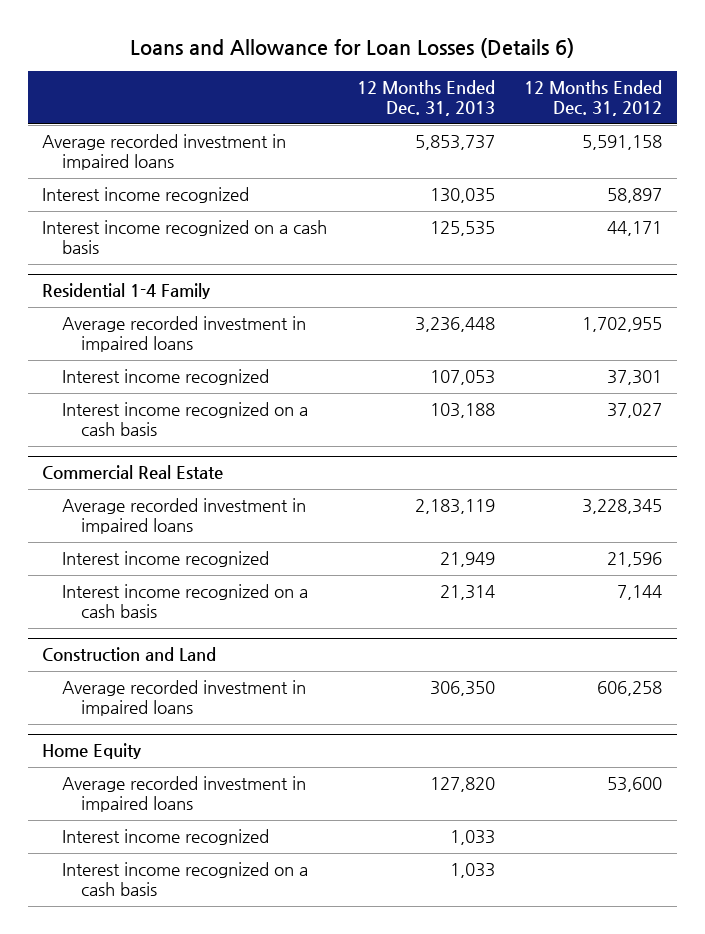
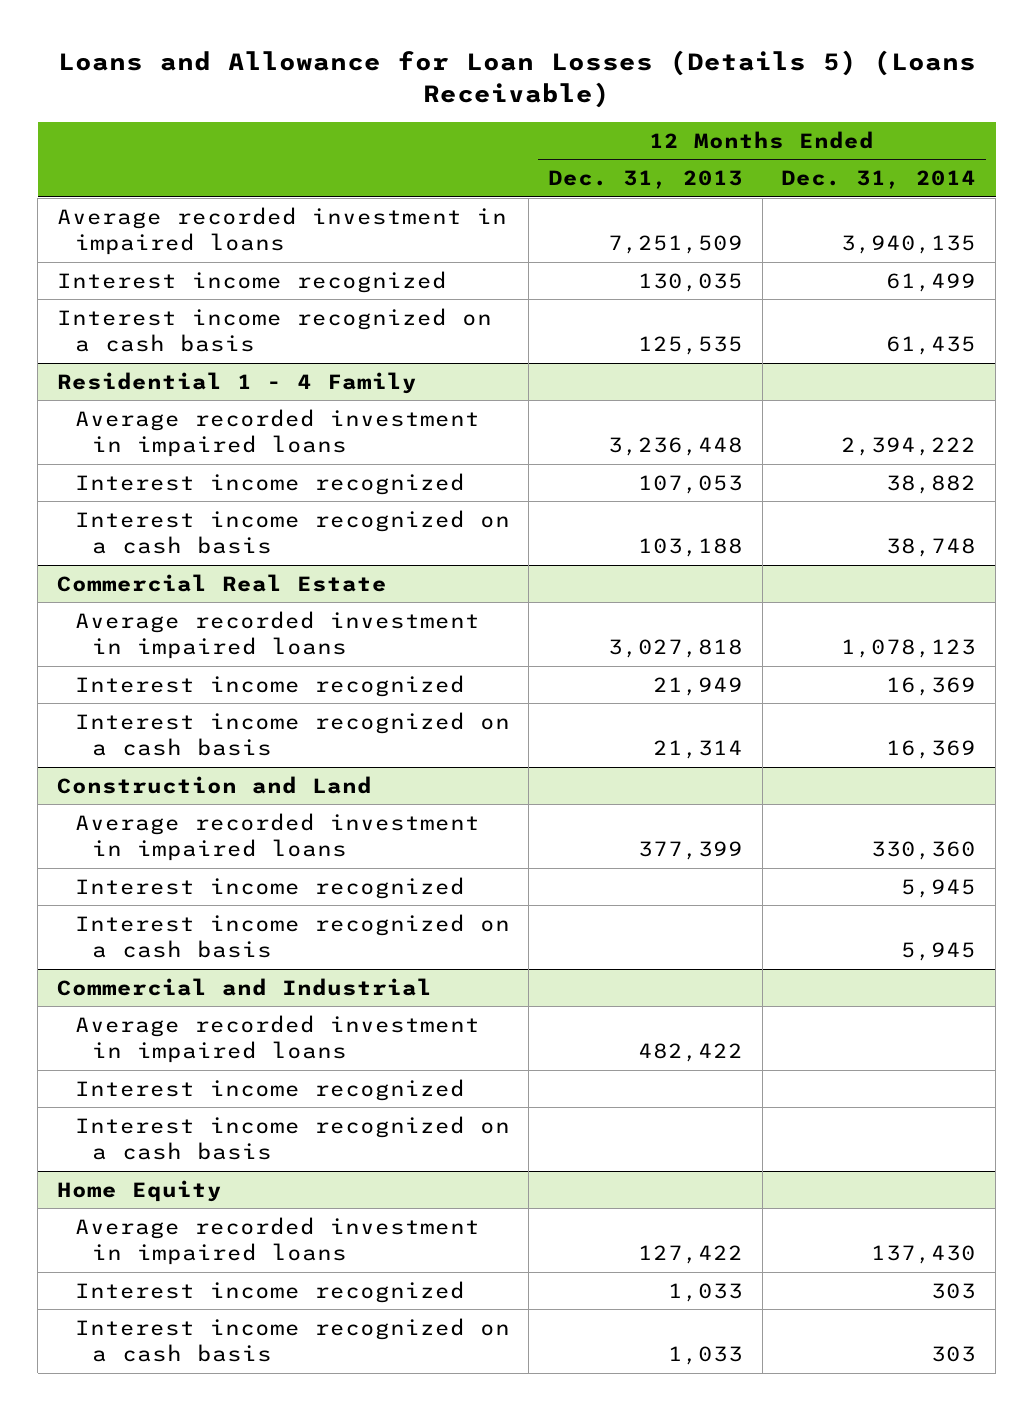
- Loans and Allowance for Loan Losses (Details 6)
+ Loans and Allowance for Loan Losses (Details 5) (Loans Receivable)
- | 12 Months Ended Dec. 31, 2013 | 12 Months Ended Dec. 31, 2012
+ | 12 Months Ended Dec. 31, 2013 | 12 Months Ended Dec. 31, 2014
- Average recorded investment in impaired loans | 5,853,737 | 5,591,158
+ Average recorded investment in impaired loans | 7,251,509 | 3,940,135
- Residential 1-4 Family
+ Residential 1 - 4 Family
@ Commercial Real Estate
- Average recorded investment in impaired loans | 2,183,119 | 3,228,345
+ Average recorded investment in impaired loans | 3,027,818 | 1,078,123
@ Construction and Land
- Average recorded investment in impaired loans | 306,350 | 606,258
+ Average recorded investment in impaired loans | 377,399 | 330,360
+ Interest income recognized | | 5,945
+ Interest income recognized on a cash basis | | 5,945
+ Commercial and Industrial
+ Average recorded investment in impaired loans | 482,422 |
+ Interest income recognized
+ Interest income recognized on a cash basis
@ Home Equity
- Average recorded investment in impaired loans | 127,820 | 53,600
+ Average recorded investment in impaired loans | 127,422 | 137,430

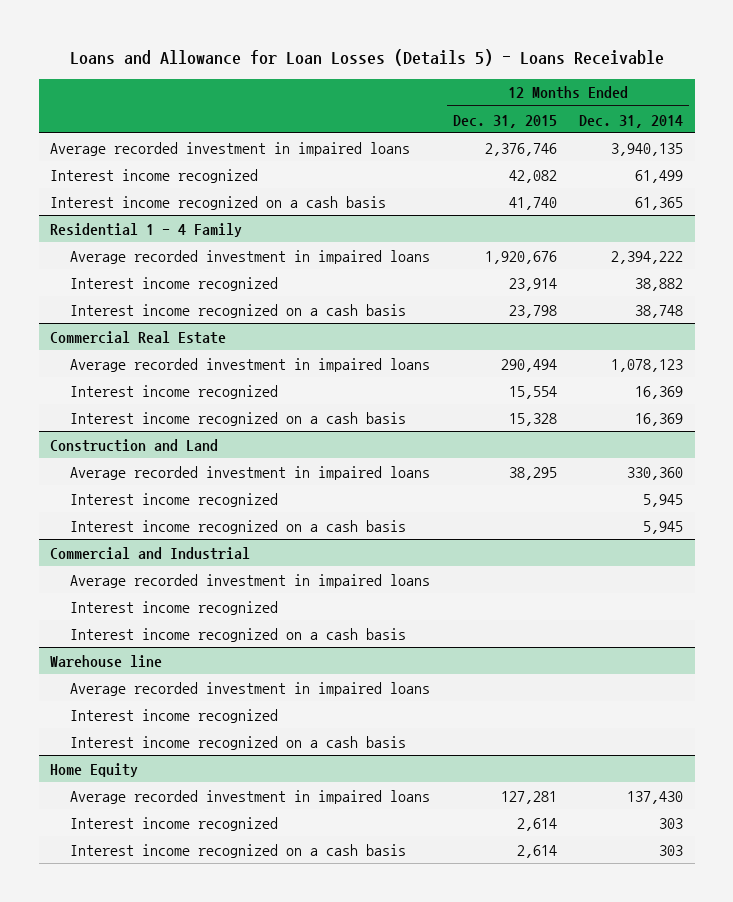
- Loans and Allowance for Loan Losses (Details 5) (Loans Receivable)
+ Loans and Allowance for Loan Losses (Details 5) - Loans Receivable
- | 12 Months Ended Dec. 31, 2013 | 12 Months Ended Dec. 31, 2014
+ | 12 Months Ended Dec. 31, 2015 | 12 Months Ended Dec. 31, 2014
- Interest income recognized on a cash basis | 125,535 | 61,435
+ Interest income recognized on a cash basis | 41,740 | 61,365
+ Warehouse line
+ Average recorded investment in impaired loans
+ Interest income recognized
+ Interest income recognized on a cash basis

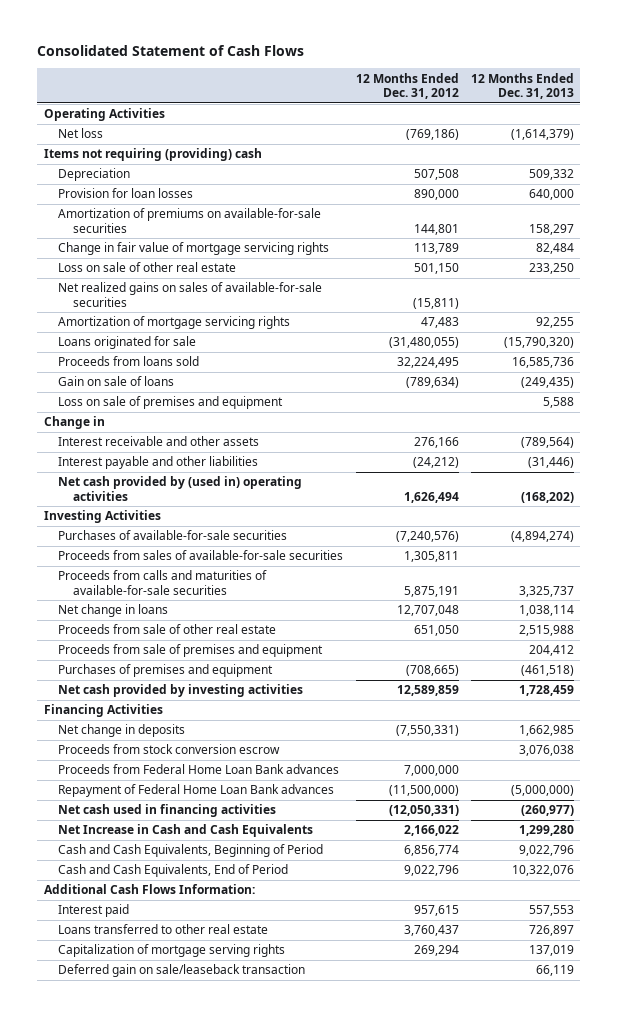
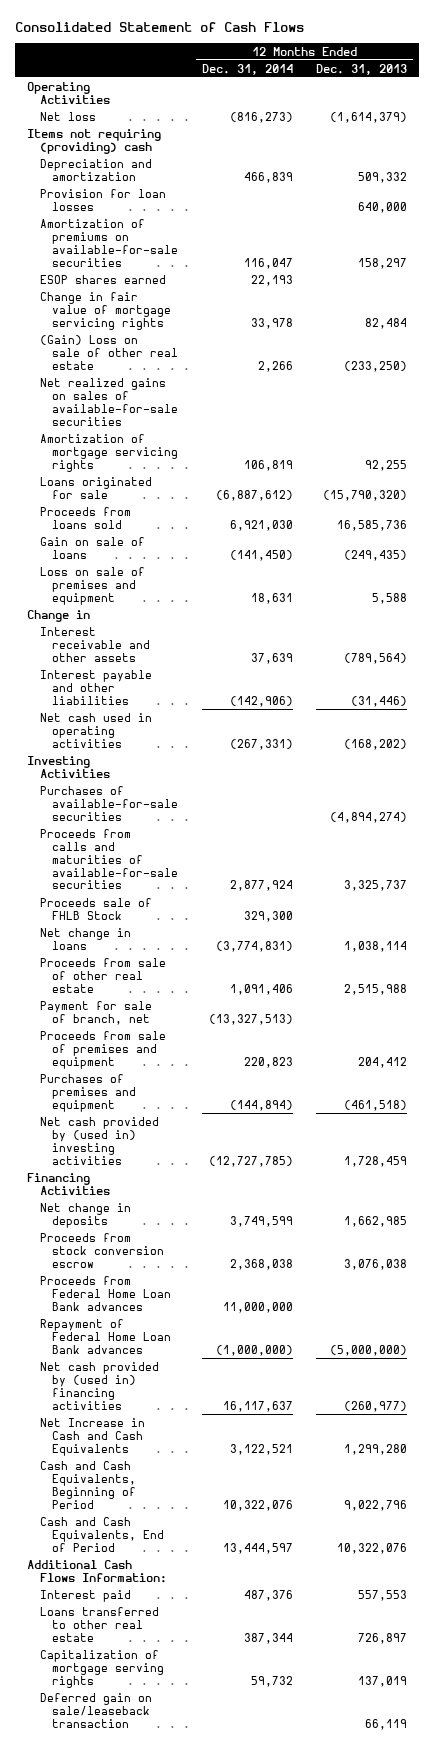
- | 12 Months Ended Dec. 31, 2012 | 12 Months Ended Dec. 31, 2013
+ | 12 Months Ended Dec. 31, 2014 | 12 Months Ended Dec. 31, 2013
- Depreciation | 507,508 | 509,332
+ Depreciation and amortization | 466,839 | 509,332
+ ESOP shares earned | 22,193 |
- Loss on sale of other real estate | 501,150 | 233,250
+ (Gain) Loss on sale of other real estate | 2,266 | (233,250)
- Net cash provided by (used in) operating activities | 1,626,494 | (168,202)
+ Net cash used in operating activities | (267,331) | (168,202)
- Proceeds from sales of available-for-sale securities | 1,305,811 |
+ Proceeds sale of FHLB Stock | 329,300 |
+ Payment for sale of branch, net | (13,327,513) |
- Net cash provided by investing activities | 12,589,859 | 1,728,459
+ Net cash provided by (used in) investing activities | (12,727,785) | 1,728,459
- Net cash used in financing activities | (12,050,331) | (260,977)
+ Net cash provided by (used in) financing activities | 16,117,637 | (260,977)

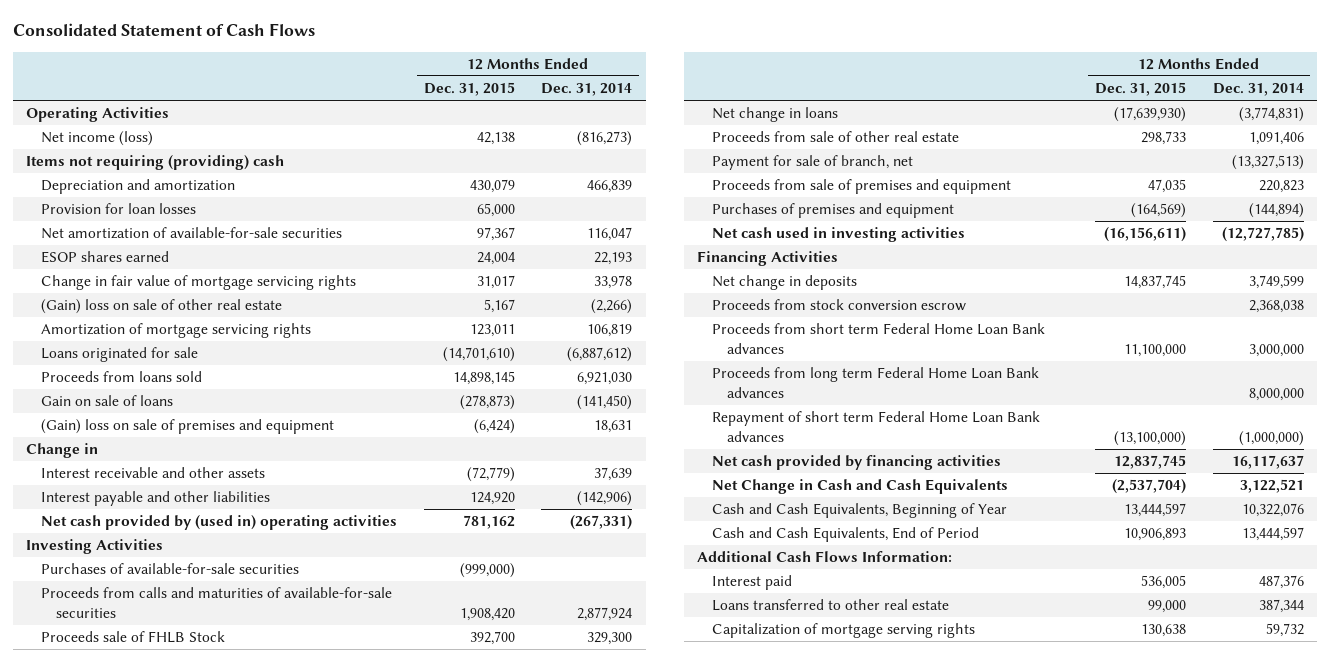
- | 12 Months Ended Dec. 31, 2014 | 12 Months Ended Dec. 31, 2013
+ | 12 Months Ended Dec. 31, 2015 | 12 Months Ended Dec. 31, 2014
- Net loss | (816,273) | (1,614,379)
+ Net income (loss) | 42,138 | (816,273)
- Amortization of premiums on available-for-sale securities | 116,047 | 158,297
+ Net amortization of available-for-sale securities | 97,367 | 116,047
- (Gain) Loss on sale of other real estate | 2,266 | (233,250)
- Net realized gains on sales of available-for-sale securities
+ (Gain) loss on sale of other real estate | 5,167 | (2,266)
- Loss on sale of premises and equipment | 18,631 | 5,588
+ (Gain) loss on sale of premises and equipment | (6,424) | 18,631
- Net cash used in operating activities | (267,331) | (168,202)
+ Net cash provided by (used in) operating activities | 781,162 | (267,331)
- Net cash provided by (used in) investing activities | (12,727,785) | 1,728,459
+ Net cash used in investing activities | (16,156,611) | (12,727,785)
- Proceeds from Federal Home Loan Bank advances | 11,000,000 |
- Repayment of Federal Home Loan Bank advances | (1,000,000) | (5,000,000)
- Net cash provided by (used in) financing activities | 16,117,637 | (260,977)
- Net Increase in Cash and Cash Equivalents | 3,122,521 | 1,299,280
- Cash and Cash Equivalents, Beginning of Period | 10,322,076 | 9,022,796
+ Proceeds from short term Federal Home Loan Bank advances | 11,100,000 | 3,000,000
+ Proceeds from long term Federal Home Loan Bank advances | | 8,000,000
+ Repayment of short term Federal Home Loan Bank advances | (13,100,000) | (1,000,000)
+ Net cash provided by financing activities | 12,837,745 | 16,117,637
+ Net Change in Cash and Cash Equivalents | (2,537,704) | 3,122,521
+ Cash and Cash Equivalents, Beginning of Year | 13,444,597 | 10,322,076
- Deferred gain on sale/leaseback transaction | | 66,119

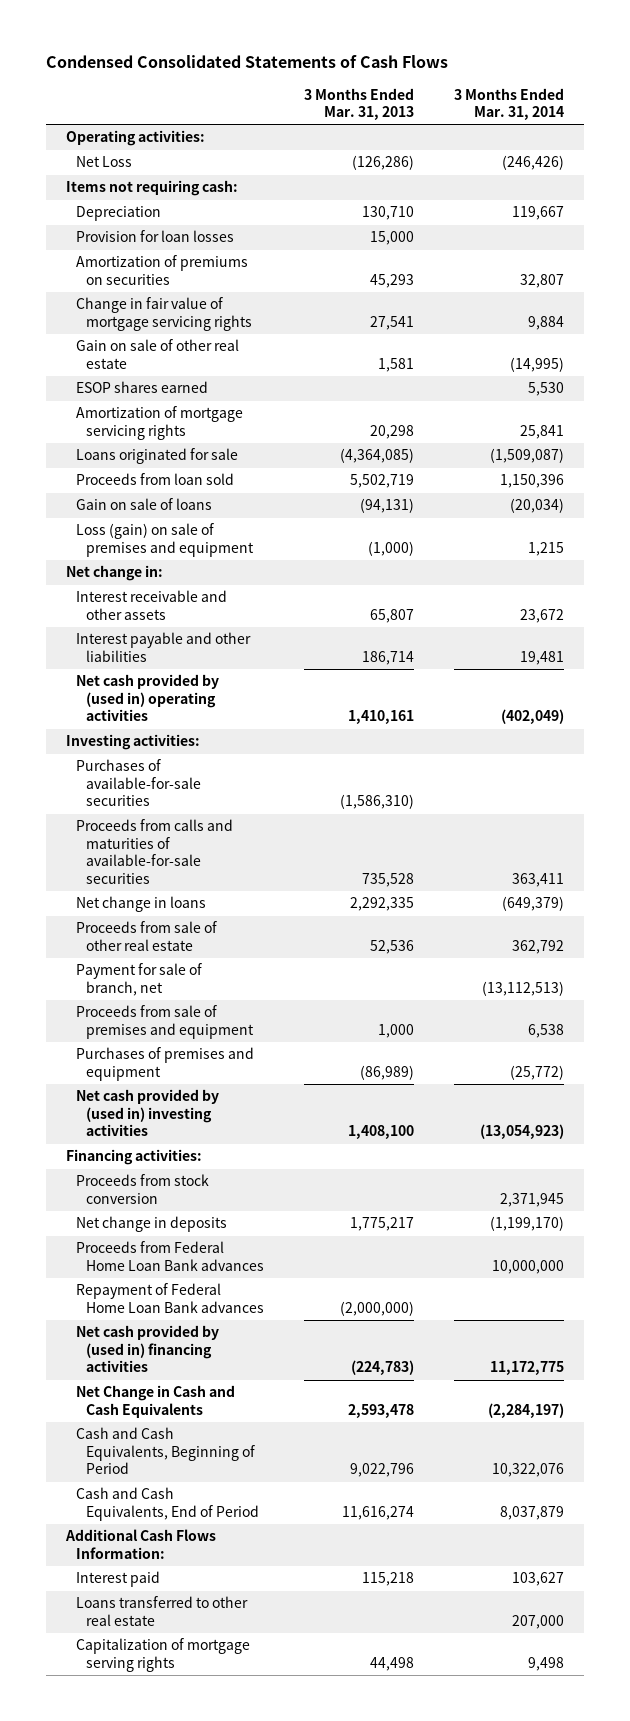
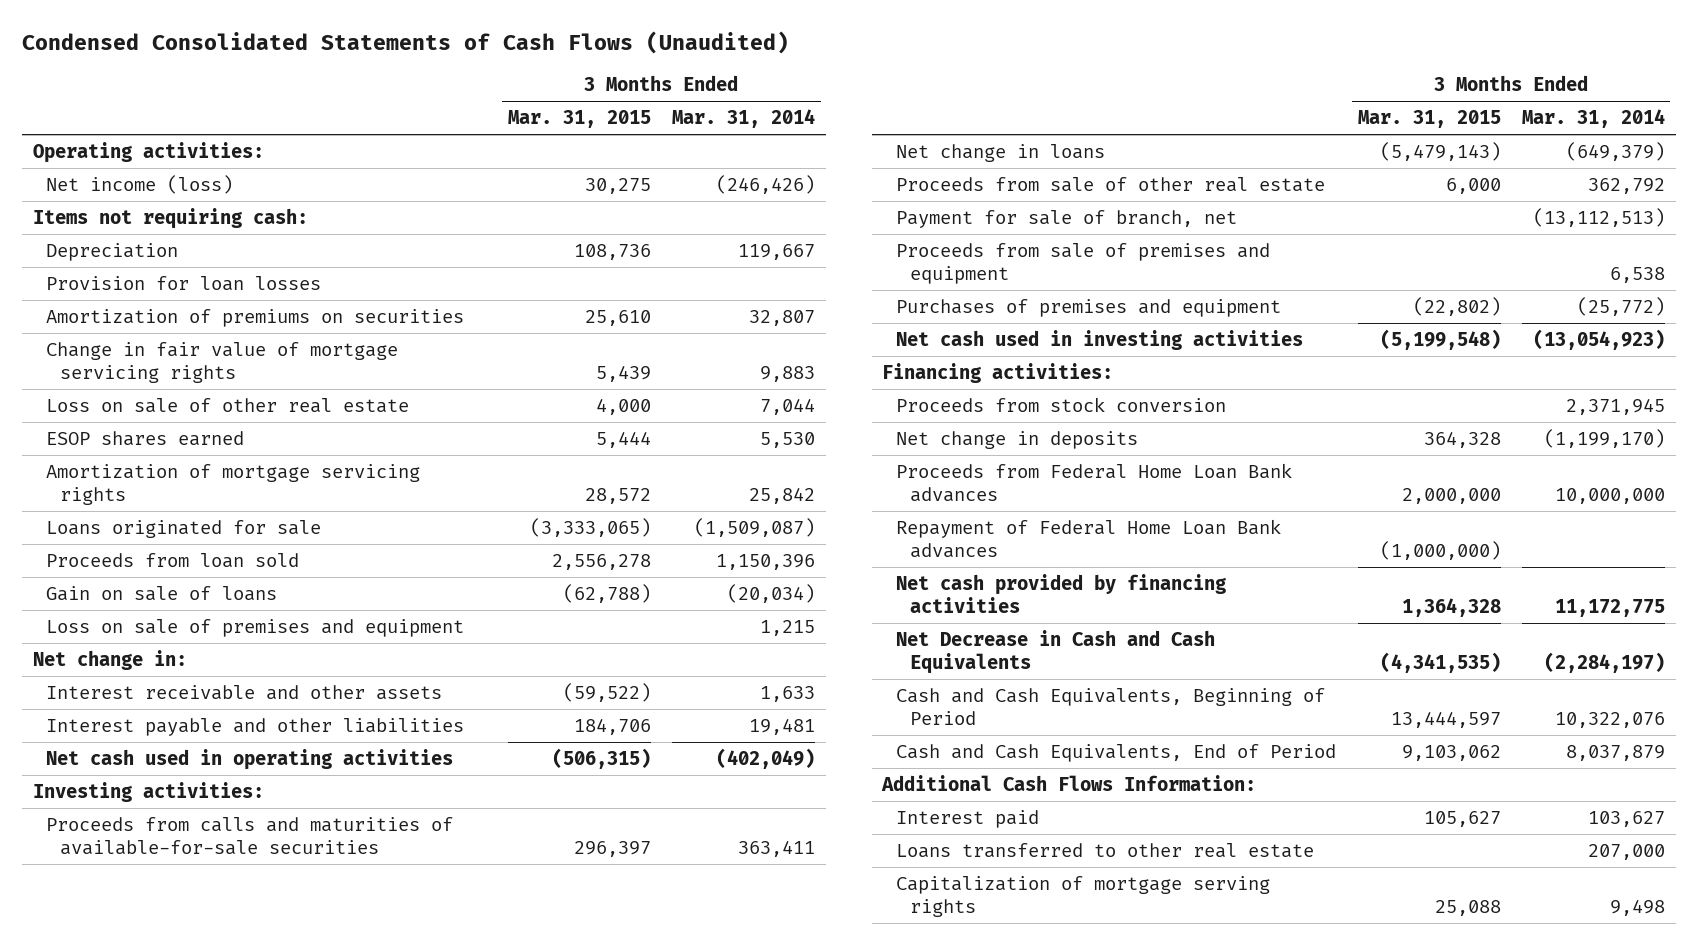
- Condensed Consolidated Statements of Cash Flows
+ Condensed Consolidated Statements of Cash Flows (Unaudited)
- | 3 Months Ended Mar. 31, 2013 | 3 Months Ended Mar. 31, 2014
+ | 3 Months Ended Mar. 31, 2015 | 3 Months Ended Mar. 31, 2014
- Net Loss | (126,286) | (246,426)
+ Net income (loss) | 30,275 | (246,426)
- Change in fair value of mortgage servicing rights | 27,541 | 9,884
- Gain on sale of other real estate | 1,581 | (14,995)
+ Change in fair value of mortgage servicing rights | 5,439 | 9,883
+ Loss on sale of other real estate | 4,000 | 7,044
- Amortization of mortgage servicing rights | 20,298 | 25,841
+ Amortization of mortgage servicing rights | 28,572 | 25,842
- Loss (gain) on sale of premises and equipment | (1,000) | 1,215
+ Loss on sale of premises and equipment | | 1,215
- Interest receivable and other assets | 65,807 | 23,672
+ Interest receivable and other assets | (59,522) | 1,633
- Net cash provided by (used in) operating activities | 1,410,161 | (402,049)
+ Net cash used in operating activities | (506,315) | (402,049)
- Purchases of available-for-sale securities | (1,586,310) |
- Net cash provided by (used in) investing activities | 1,408,100 | (13,054,923)
+ Net cash used in investing activities | (5,199,548) | (13,054,923)
- Net cash provided by (used in) financing activities | (224,783) | 11,172,775
- Net Change in Cash and Cash Equivalents | 2,593,478 | (2,284,197)
+ Net cash provided by financing activities | 1,364,328 | 11,172,775
+ Net Decrease in Cash and Cash Equivalents | (4,341,535) | (2,284,197)

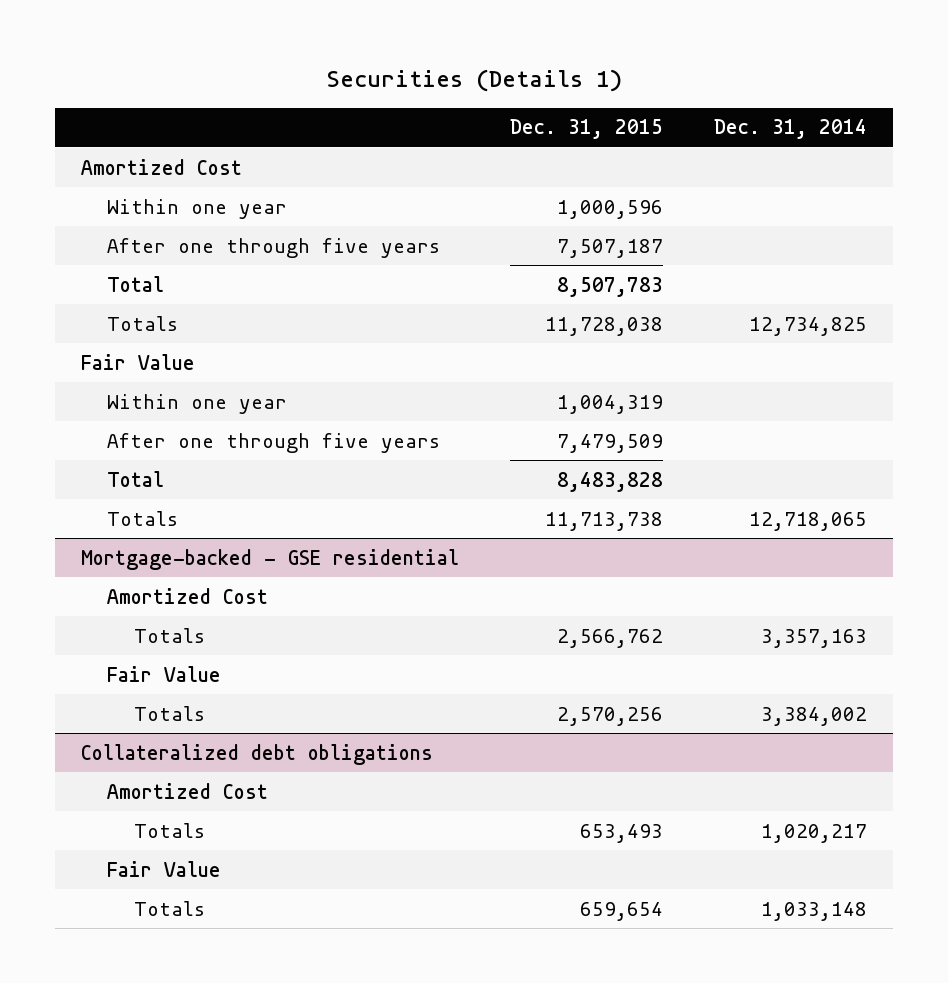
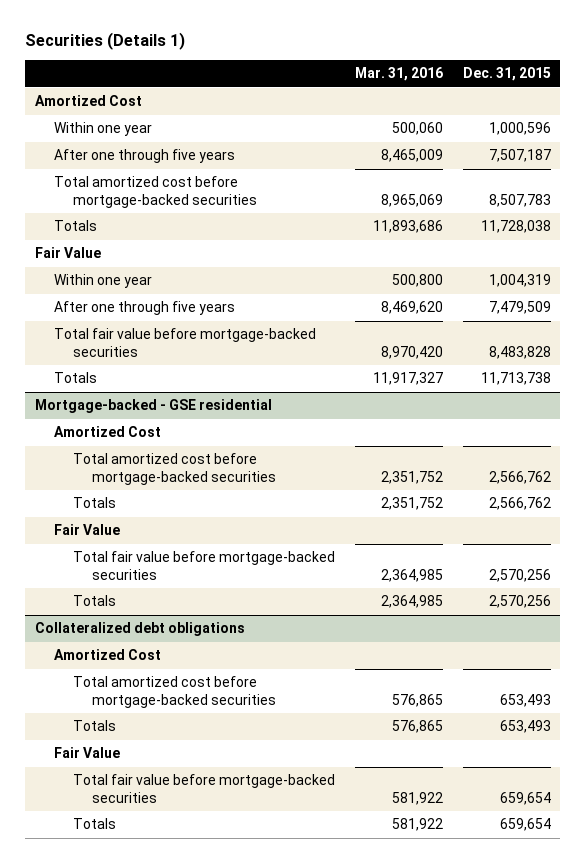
- | Dec. 31, 2015 | Dec. 31, 2014
+ | Mar. 31, 2016 | Dec. 31, 2015
- Total | 8,507,783 |
+ Total amortized cost before mortgage-backed securities | 8,965,069 | 8,507,783
- Total | 8,483,828 |
+ Total fair value before mortgage-backed securities | 8,970,420 | 8,483,828
@ Mortgage-backed - GSE residential
+ Total amortized cost before mortgage-backed securities | 2,351,752 | 2,566,762
+ Total fair value before mortgage-backed securities | 2,364,985 | 2,570,256
@ Collateralized debt obligations
+ Total amortized cost before mortgage-backed securities | 576,865 | 653,493
+ Total fair value before mortgage-backed securities | 581,922 | 659,654

